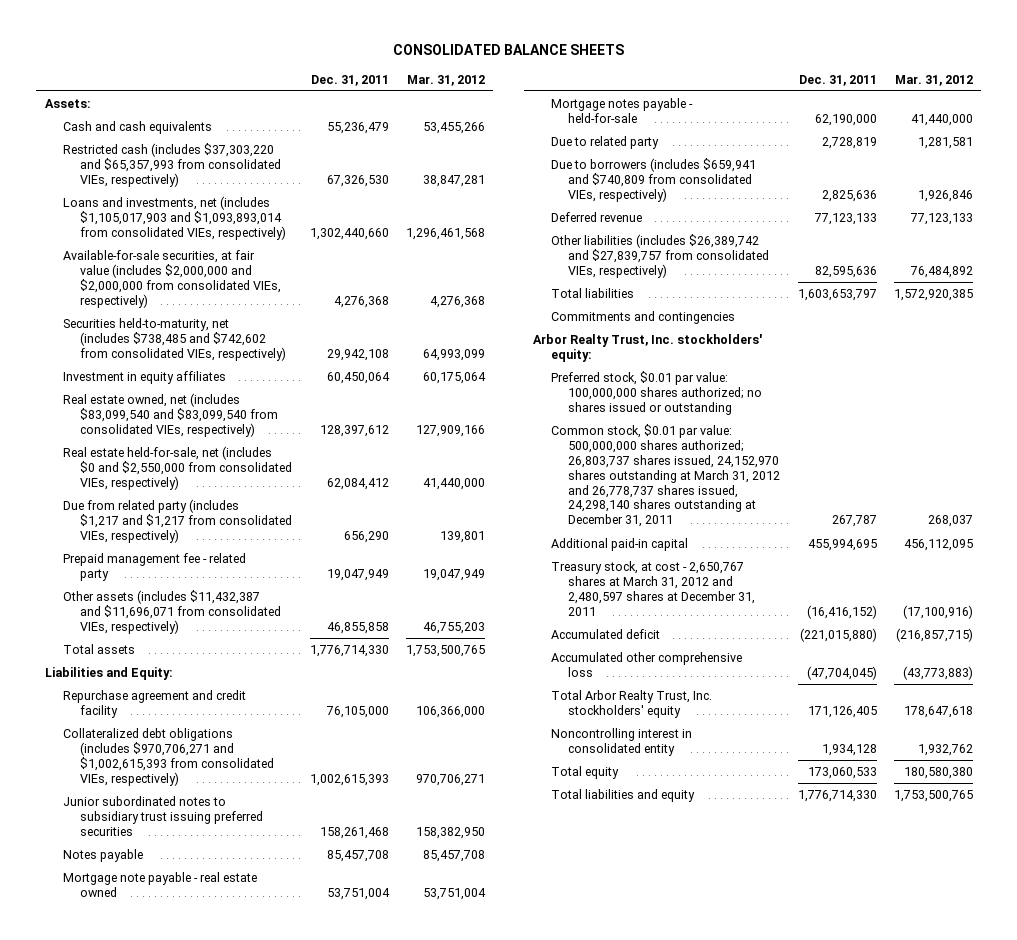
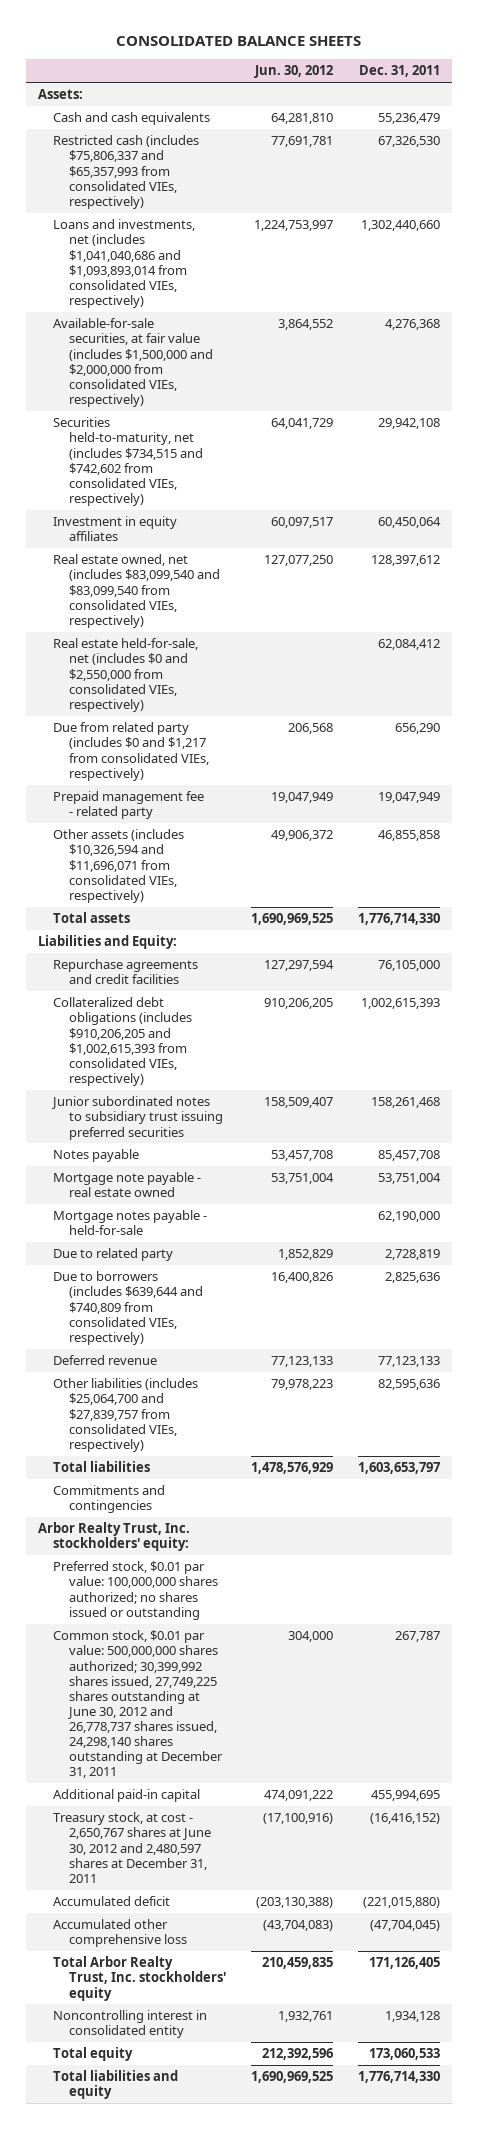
- | Dec. 31, 2011 | Mar. 31, 2012
+ | Jun. 30, 2012 | Dec. 31, 2011
- Restricted cash (includes $37,303,220 and $65,357,993 from consolidated VIEs, respectively) | 67,326,530 | 38,847,281
- Loans and investments, net (includes $1,105,017,903 and $1,093,893,014 from consolidated VIEs, respectively) | 1,302,440,660 | 1,296,461,568
- Available-for-sale securities, at fair value (includes $2,000,000 and $2,000,000 from consolidated VIEs, respectively) | 4,276,368 | 4,276,368
- Securities held-to-maturity, net (includes $738,485 and $742,602 from consolidated VIEs, respectively) | 29,942,108 | 64,993,099
+ Restricted cash (includes $75,806,337 and $65,357,993 from consolidated VIEs, respectively) | 77,691,781 | 67,326,530
+ Loans and investments, net (includes $1,041,040,686 and $1,093,893,014 from consolidated VIEs, respectively) | 1,224,753,997 | 1,302,440,660
+ Available-for-sale securities, at fair value (includes $1,500,000 and $2,000,000 from consolidated VIEs, respectively) | 3,864,552 | 4,276,368
+ Securities held-to-maturity, net (includes $734,515 and $742,602 from consolidated VIEs, respectively) | 64,041,729 | 29,942,108
- Due from related party (includes $1,217 and $1,217 from consolidated VIEs, respectively) | 656,290 | 139,801
+ Due from related party (includes $0 and $1,217 from consolidated VIEs, respectively) | 206,568 | 656,290
- Other assets (includes $11,432,387 and $11,696,071 from consolidated VIEs, respectively) | 46,855,858 | 46,755,203
+ Other assets (includes $10,326,594 and $11,696,071 from consolidated VIEs, respectively) | 49,906,372 | 46,855,858
- Repurchase agreement and credit facility | 76,105,000 | 106,366,000
- Collateralized debt obligations (includes $970,706,271 and $1,002,615,393 from consolidated VIEs, respectively) | 1,002,615,393 | 970,706,271
+ Repurchase agreements and credit facilities | 127,297,594 | 76,105,000
+ Collateralized debt obligations (includes $910,206,205 and $1,002,615,393 from consolidated VIEs, respectively) | 910,206,205 | 1,002,615,393
- Due to borrowers (includes $659,941 and $740,809 from consolidated VIEs, respectively) | 2,825,636 | 1,926,846
+ Due to borrowers (includes $639,644 and $740,809 from consolidated VIEs, respectively) | 16,400,826 | 2,825,636
- Other liabilities (includes $26,389,742 and $27,839,757 from consolidated VIEs, respectively) | 82,595,636 | 76,484,892
+ Other liabilities (includes $25,064,700 and $27,839,757 from consolidated VIEs, respectively) | 79,978,223 | 82,595,636
- Common stock, $0.01 par value: 500,000,000 shares authorized; 26,803,737 shares issued, 24,152,970 shares outstanding at March 31, 2012 and 26,778,737 shares issued, 24,298,140 shares outstanding at December 31, 2011 | 267,787 | 268,037
+ Common stock, $0.01 par value: 500,000,000 shares authorized; 30,399,992 shares issued, 27,749,225 shares outstanding at June 30, 2012 and 26,778,737 shares issued, 24,298,140 shares outstanding at December 31, 2011 | 304,000 | 267,787
- Treasury stock, at cost - 2,650,767 shares at March 31, 2012 and 2,480,597 shares at December 31, 2011 | (16,416,152) | (17,100,916)
+ Treasury stock, at cost - 2,650,767 shares at June 30, 2012 and 2,480,597 shares at December 31, 2011 | (17,100,916) | (16,416,152)

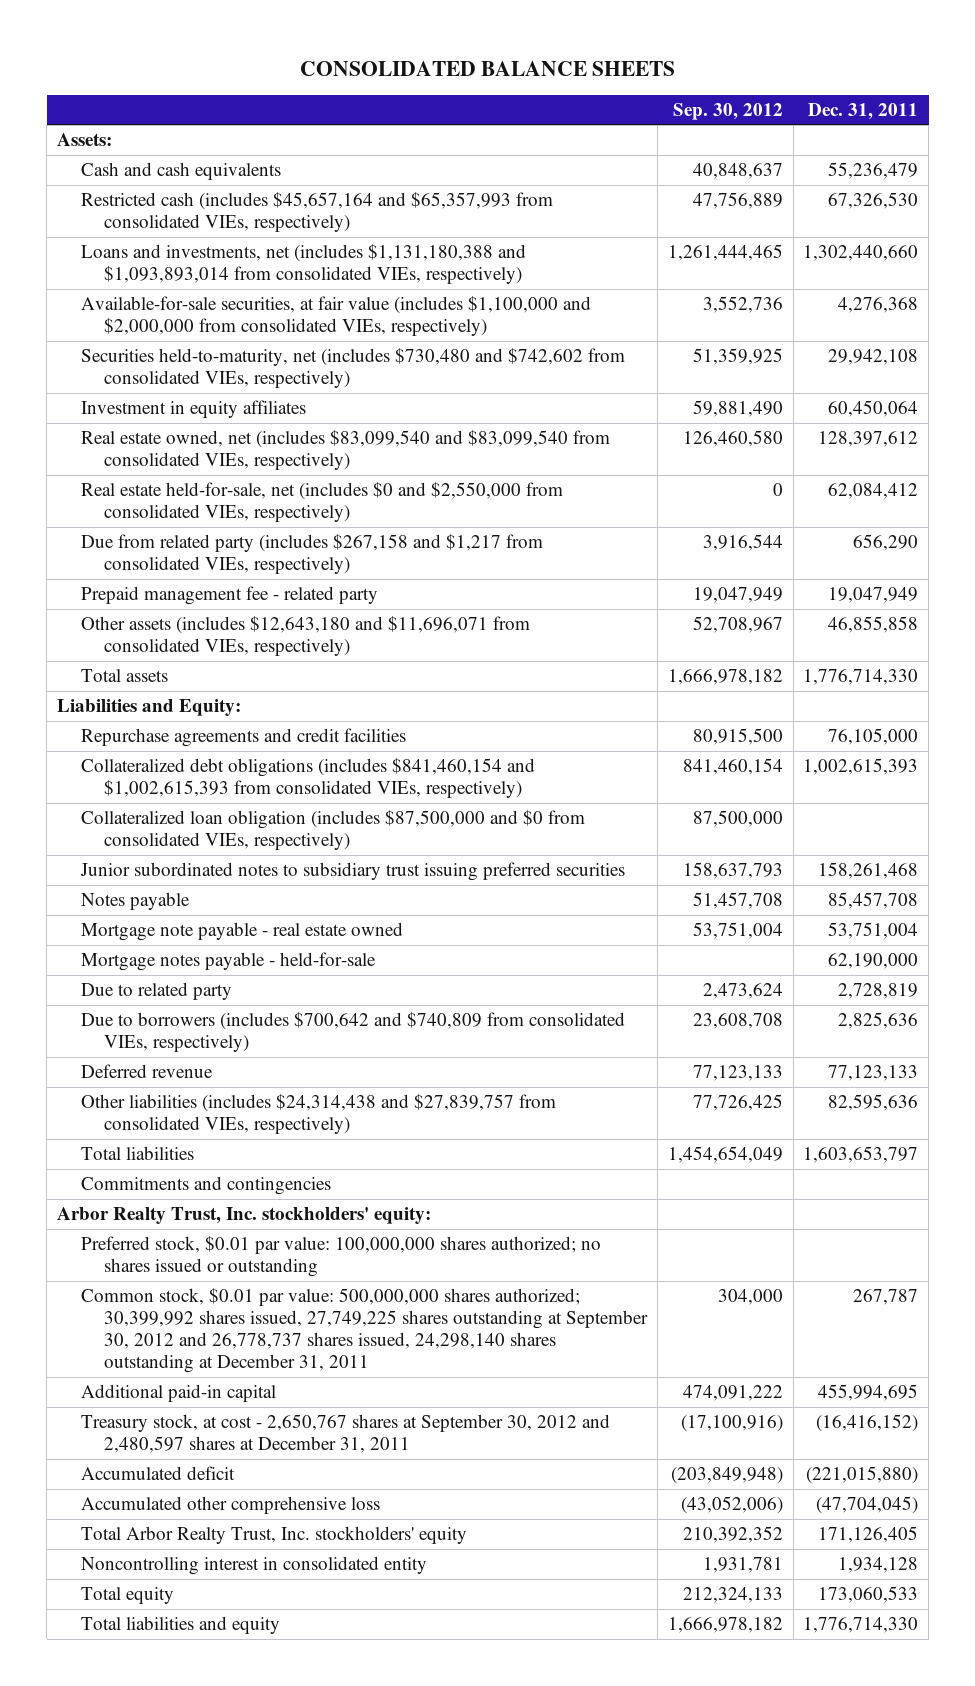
- | Jun. 30, 2012 | Dec. 31, 2011
+ | Sep. 30, 2012 | Dec. 31, 2011
- Restricted cash (includes $75,806,337 and $65,357,993 from consolidated VIEs, respectively) | 77,691,781 | 67,326,530
- Loans and investments, net (includes $1,041,040,686 and $1,093,893,014 from consolidated VIEs, respectively) | 1,224,753,997 | 1,302,440,660
- Available-for-sale securities, at fair value (includes $1,500,000 and $2,000,000 from consolidated VIEs, respectively) | 3,864,552 | 4,276,368
- Securities held-to-maturity, net (includes $734,515 and $742,602 from consolidated VIEs, respectively) | 64,041,729 | 29,942,108
+ Restricted cash (includes $45,657,164 and $65,357,993 from consolidated VIEs, respectively) | 47,756,889 | 67,326,530
+ Loans and investments, net (includes $1,131,180,388 and $1,093,893,014 from consolidated VIEs, respectively) | 1,261,444,465 | 1,302,440,660
+ Available-for-sale securities, at fair value (includes $1,100,000 and $2,000,000 from consolidated VIEs, respectively) | 3,552,736 | 4,276,368
+ Securities held-to-maturity, net (includes $730,480 and $742,602 from consolidated VIEs, respectively) | 51,359,925 | 29,942,108
- Due from related party (includes $0 and $1,217 from consolidated VIEs, respectively) | 206,568 | 656,290
+ Due from related party (includes $267,158 and $1,217 from consolidated VIEs, respectively) | 3,916,544 | 656,290
- Other assets (includes $10,326,594 and $11,696,071 from consolidated VIEs, respectively) | 49,906,372 | 46,855,858
+ Other assets (includes $12,643,180 and $11,696,071 from consolidated VIEs, respectively) | 52,708,967 | 46,855,858
- Collateralized debt obligations (includes $910,206,205 and $1,002,615,393 from consolidated VIEs, respectively) | 910,206,205 | 1,002,615,393
+ Collateralized debt obligations (includes $841,460,154 and $1,002,615,393 from consolidated VIEs, respectively) | 841,460,154 | 1,002,615,393
+ Collateralized loan obligation (includes $87,500,000 and $0 from consolidated VIEs, respectively) | 87,500,000 |
- Due to borrowers (includes $639,644 and $740,809 from consolidated VIEs, respectively) | 16,400,826 | 2,825,636
+ Due to borrowers (includes $700,642 and $740,809 from consolidated VIEs, respectively) | 23,608,708 | 2,825,636
- Other liabilities (includes $25,064,700 and $27,839,757 from consolidated VIEs, respectively) | 79,978,223 | 82,595,636
+ Other liabilities (includes $24,314,438 and $27,839,757 from consolidated VIEs, respectively) | 77,726,425 | 82,595,636
- Common stock, $0.01 par value: 500,000,000 shares authorized; 30,399,992 shares issued, 27,749,225 shares outstanding at June 30, 2012 and 26,778,737 shares issued, 24,298,140 shares outstanding at December 31, 2011 | 304,000 | 267,787
+ Common stock, $0.01 par value: 500,000,000 shares authorized; 30,399,992 shares issued, 27,749,225 shares outstanding at September 30, 2012 and 26,778,737 shares issued, 24,298,140 shares outstanding at December 31, 2011 | 304,000 | 267,787
- Treasury stock, at cost - 2,650,767 shares at June 30, 2012 and 2,480,597 shares at December 31, 2011 | (17,100,916) | (16,416,152)
+ Treasury stock, at cost - 2,650,767 shares at September 30, 2012 and 2,480,597 shares at December 31, 2011 | (17,100,916) | (16,416,152)

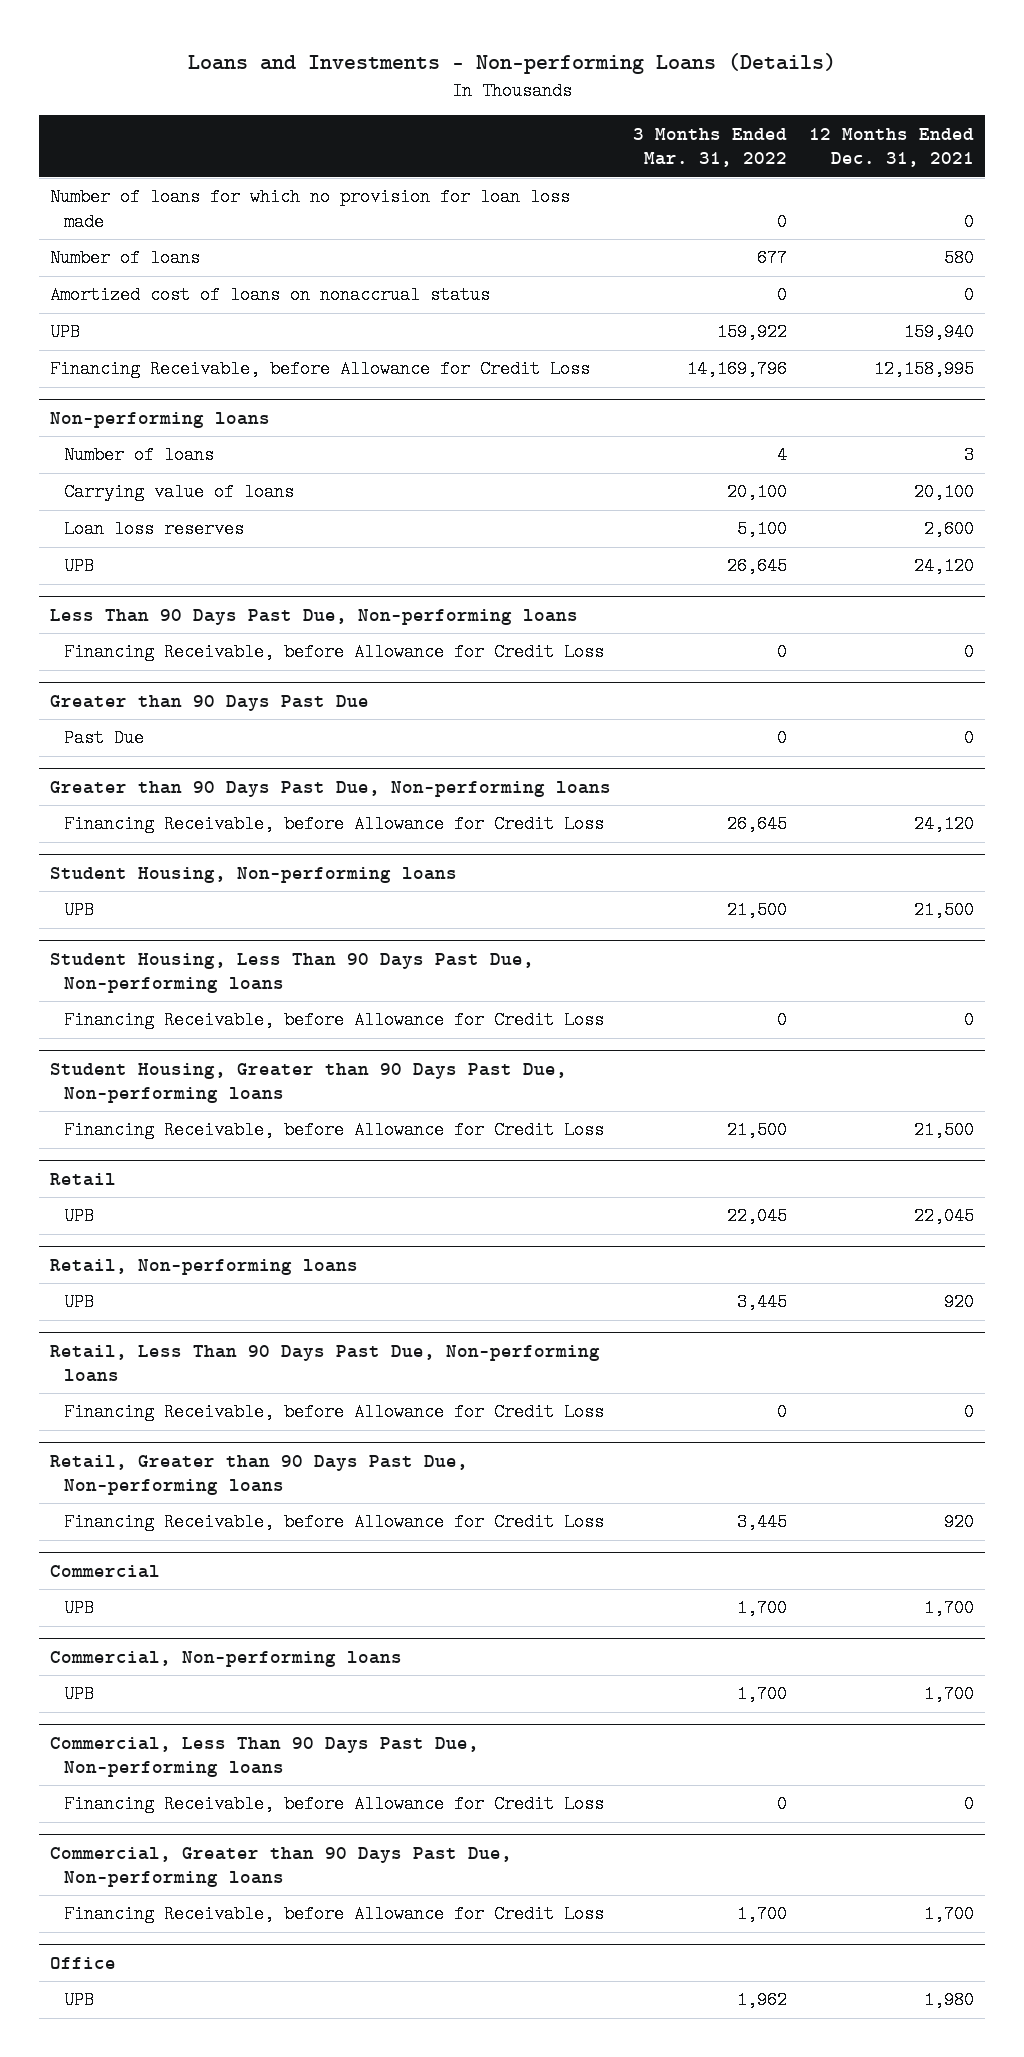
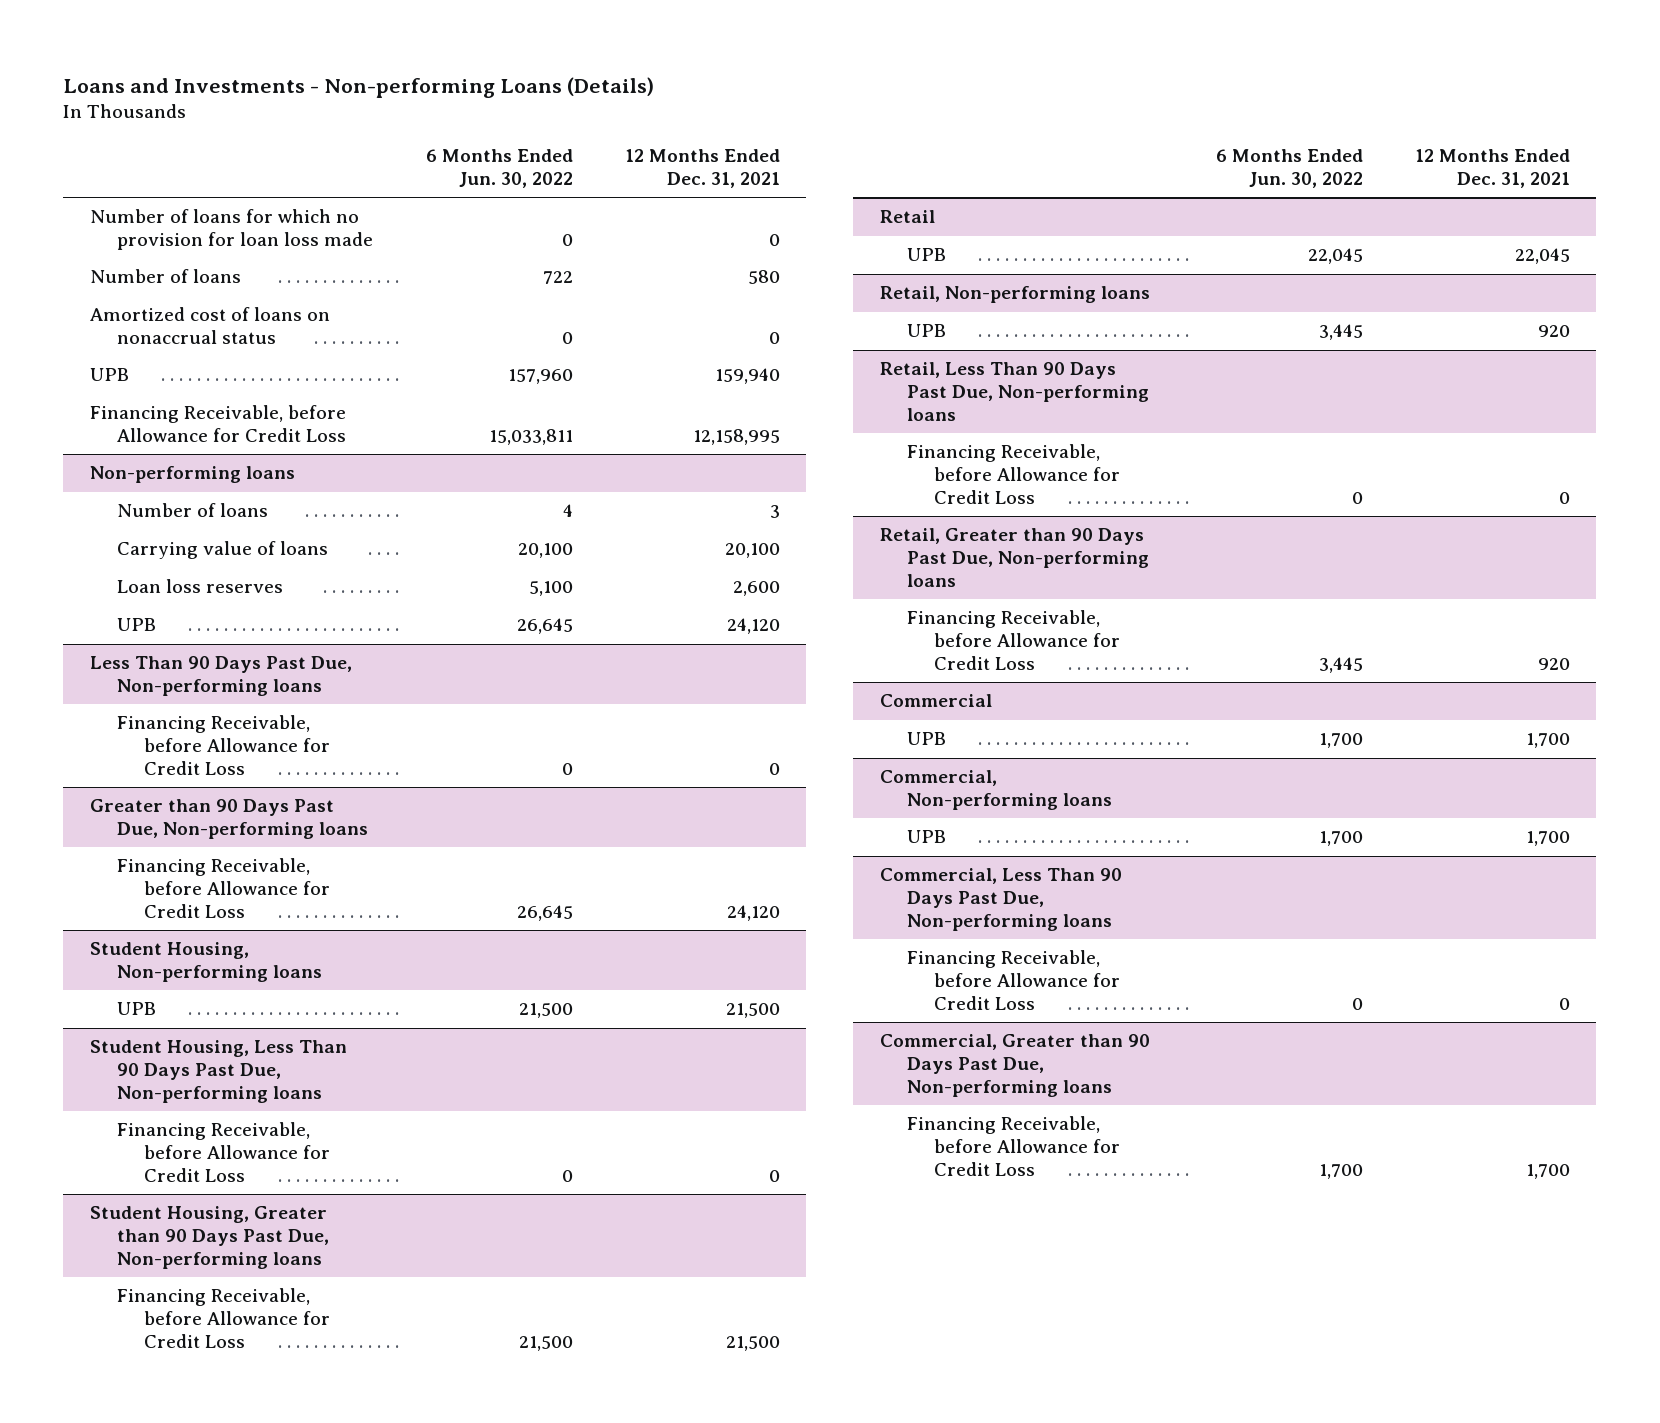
- | 3 Months Ended Mar. 31, 2022 | 12 Months Ended Dec. 31, 2021
+ | 6 Months Ended Jun. 30, 2022 | 12 Months Ended Dec. 31, 2021
- Greater than 90 Days Past Due
- Past Due | 0 | 0
- Office
- UPB | 1,962 | 1,980

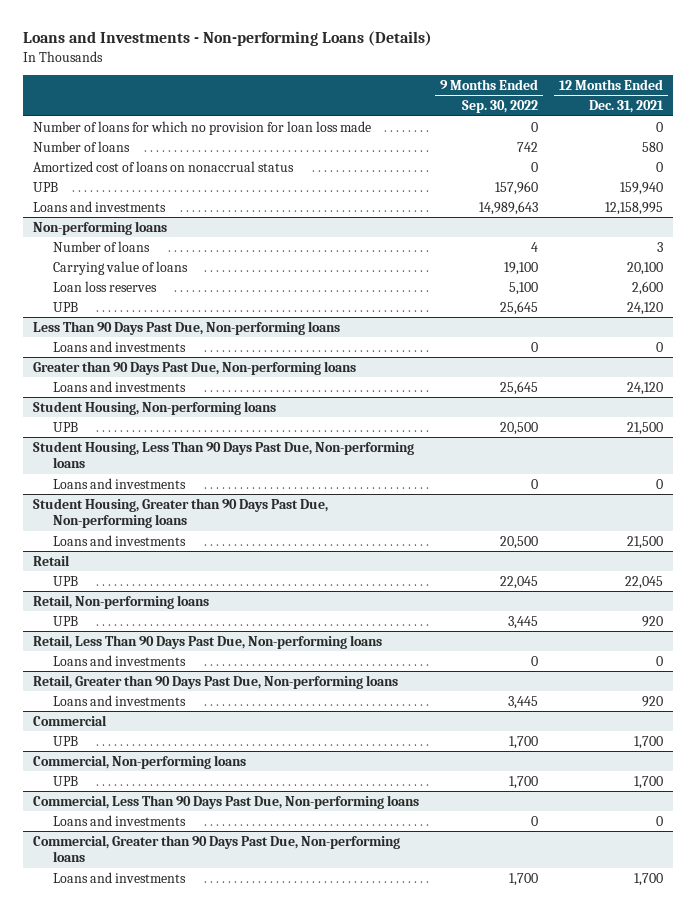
- | 6 Months Ended Jun. 30, 2022 | 12 Months Ended Dec. 31, 2021
+ | 9 Months Ended Sep. 30, 2022 | 12 Months Ended Dec. 31, 2021
- Financing Receivable, before Allowance for Credit Loss | 15,033,811 | 12,158,995
+ Loans and investments | 14,989,643 | 12,158,995
@ Less Than 90 Days Past Due, Non-performing loans
- Financing Receivable, before Allowance for Credit Loss | 0 | 0
+ Loans and investments | 0 | 0
@ Greater than 90 Days Past Due, Non-performing loans
- Financing Receivable, before Allowance for Credit Loss | 26,645 | 24,120
+ Loans and investments | 25,645 | 24,120
@ Student Housing, Less Than 90 Days Past Due, Non-performing loans
- Financing Receivable, before Allowance for Credit Loss | 0 | 0
+ Loans and investments | 0 | 0
@ Student Housing, Greater than 90 Days Past Due, Non-performing loans
- Financing Receivable, before Allowance for Credit Loss | 21,500 | 21,500
+ Loans and investments | 20,500 | 21,500
@ Retail, Less Than 90 Days Past Due, Non-performing loans
- Financing Receivable, before Allowance for Credit Loss | 0 | 0
+ Loans and investments | 0 | 0
@ Retail, Greater than 90 Days Past Due, Non-performing loans
- Financing Receivable, before Allowance for Credit Loss | 3,445 | 920
+ Loans and investments | 3,445 | 920
@ Commercial, Less Than 90 Days Past Due, Non-performing loans
- Financing Receivable, before Allowance for Credit Loss | 0 | 0
+ Loans and investments | 0 | 0
@ Commercial, Greater than 90 Days Past Due, Non-performing loans
- Financing Receivable, before Allowance for Credit Loss | 1,700 | 1,700
+ Loans and investments | 1,700 | 1,700

